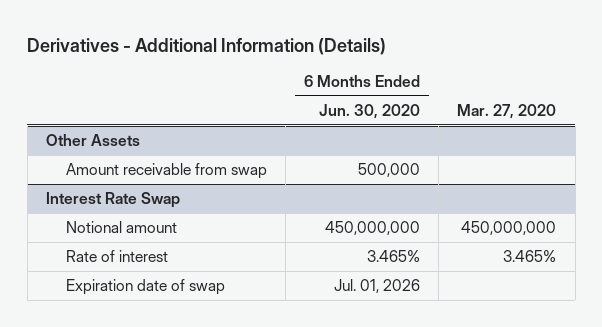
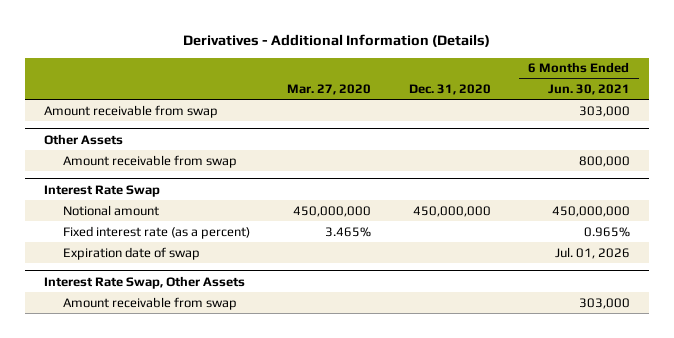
- | 6 Months Ended Jun. 30, 2020 | Mar. 27, 2020
+ | Mar. 27, 2020 | Dec. 31, 2020 | 6 Months Ended Jun. 30, 2021
+ Amount receivable from swap | | | 303,000
@ Interest Rate Swap
- Rate of interest | 3.465% | 3.465%
+ Fixed interest rate (as a percent) | 3.465% | | 0.965%
+ Interest Rate Swap, Other Assets
+ Amount receivable from swap | | | 303,000

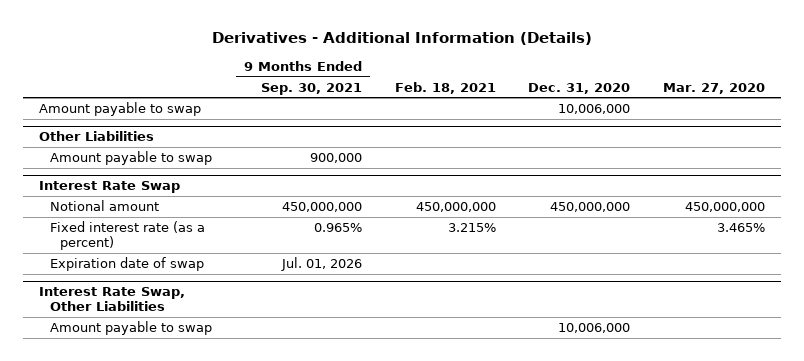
- | Mar. 27, 2020 | Dec. 31, 2020 | 6 Months Ended Jun. 30, 2021
+ | 9 Months Ended Sep. 30, 2021 | Feb. 18, 2021 | Dec. 31, 2020 | Mar. 27, 2020
- Amount receivable from swap | | | 303,000
- Other Assets
- Amount receivable from swap | | | 800,000
+ Amount payable to swap | | | 10,006,000 |
+ Other Liabilities
+ Amount payable to swap | 900,000 | | |
- Interest Rate Swap, Other Assets
- Amount receivable from swap | | | 303,000
+ Interest Rate Swap, Other Liabilities
+ Amount payable to swap | | | 10,006,000 |

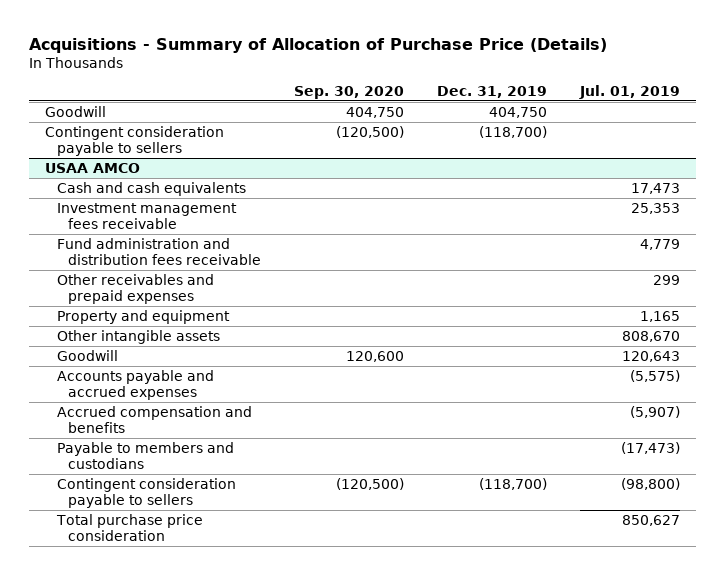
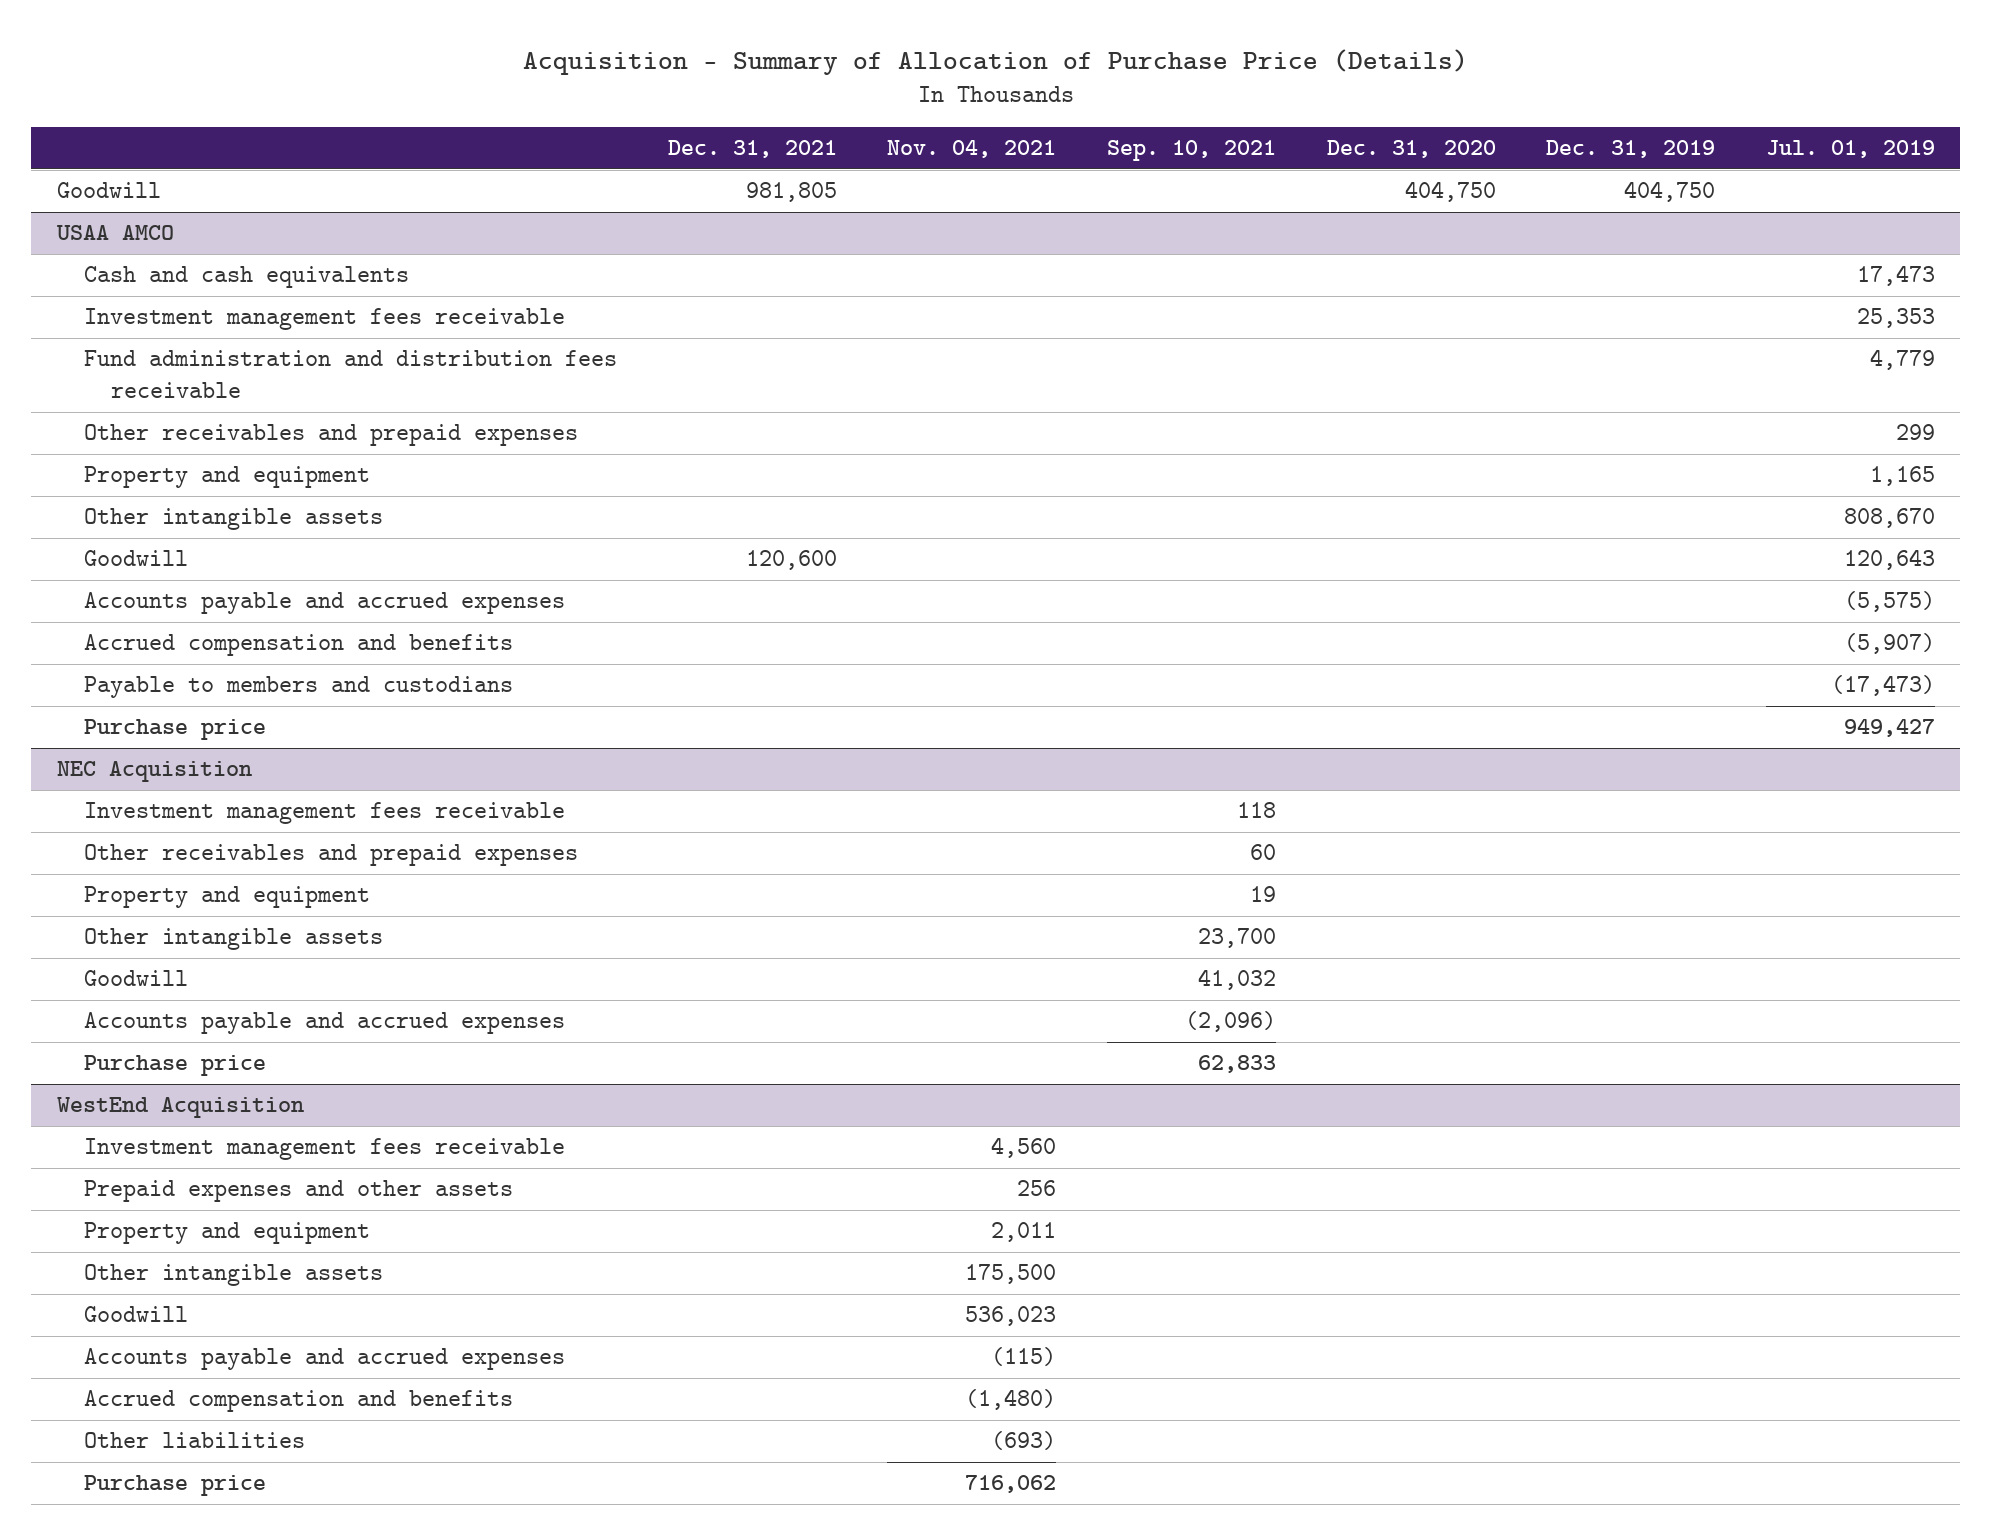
- Acquisitions - Summary of Allocation of Purchase Price (Details)
+ Acquisition - Summary of Allocation of Purchase Price (Details)
- | Sep. 30, 2020 | Dec. 31, 2019 | Jul. 01, 2019
+ | Dec. 31, 2021 | Nov. 04, 2021 | Sep. 10, 2021 | Dec. 31, 2020 | Dec. 31, 2019 | Jul. 01, 2019
- Contingent consideration payable to sellers | (120,500) | (118,700) |
@ USAA AMCO
- Contingent consideration payable to sellers | (120,500) | (118,700) | (98,800)
- Total purchase price consideration | | | 850,627
+ Purchase price | | | | | | 949,427
+ NEC Acquisition
+ Investment management fees receivable | | | 118 | | |
+ Other receivables and prepaid expenses | | | 60 | | |
+ Property and equipment | | | 19 | | |
+ Other intangible assets | | | 23,700 | | |
+ Goodwill | | | 41,032 | | |
+ Accounts payable and accrued expenses | | | (2,096) | | |
+ Purchase price | | | 62,833 | | |
+ WestEnd Acquisition
+ Investment management fees receivable | | 4,560 | | | |
+ Prepaid expenses and other assets | | 256 | | | |
+ Property and equipment | | 2,011 | | | |
+ Other intangible assets | | 175,500 | | | |
+ Goodwill | | 536,023 | | | |
+ Accounts payable and accrued expenses | | (115) | | | |
+ Accrued compensation and benefits | | (1,480) | | | |
+ Other liabilities | | (693) | | | |
+ Purchase price | | 716,062 | | | |

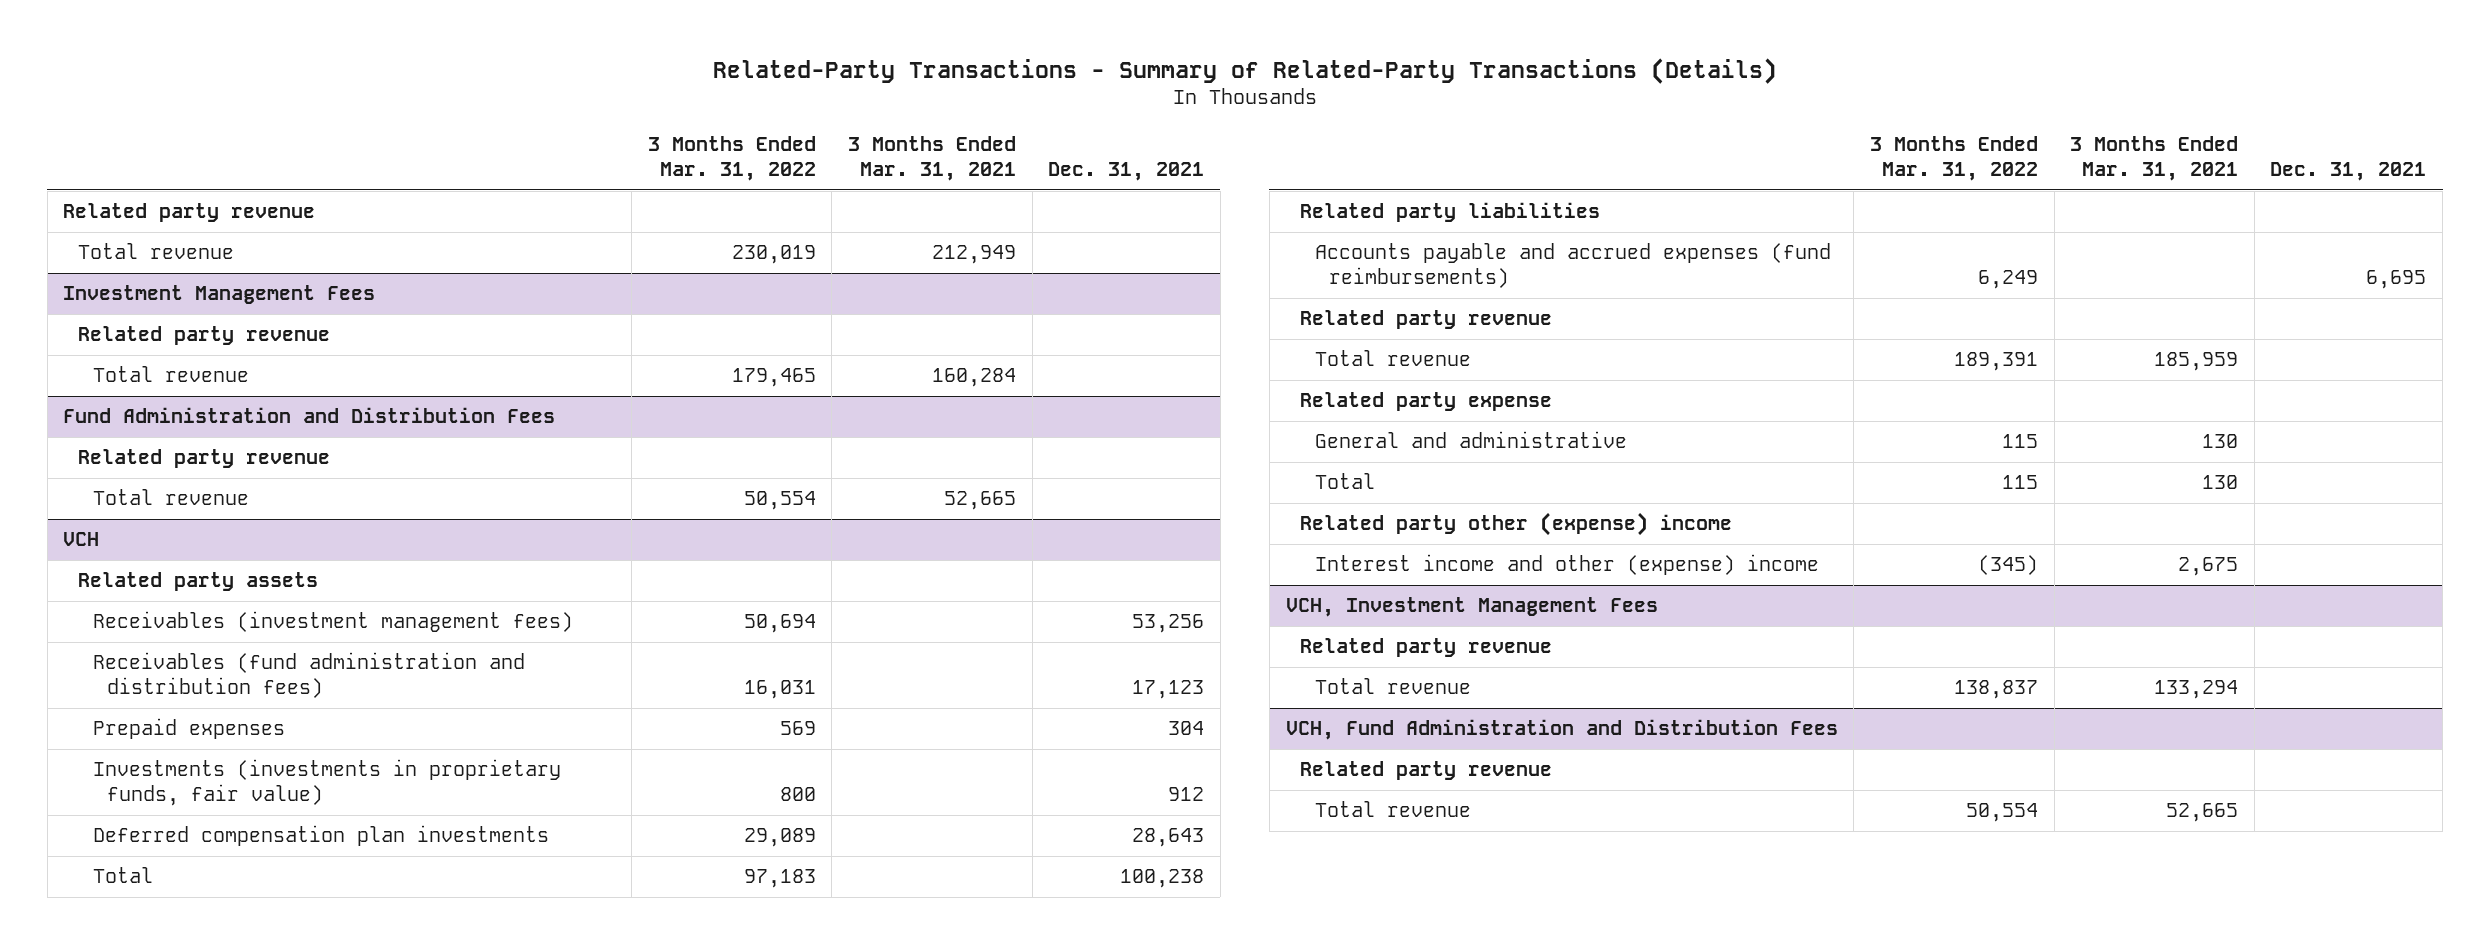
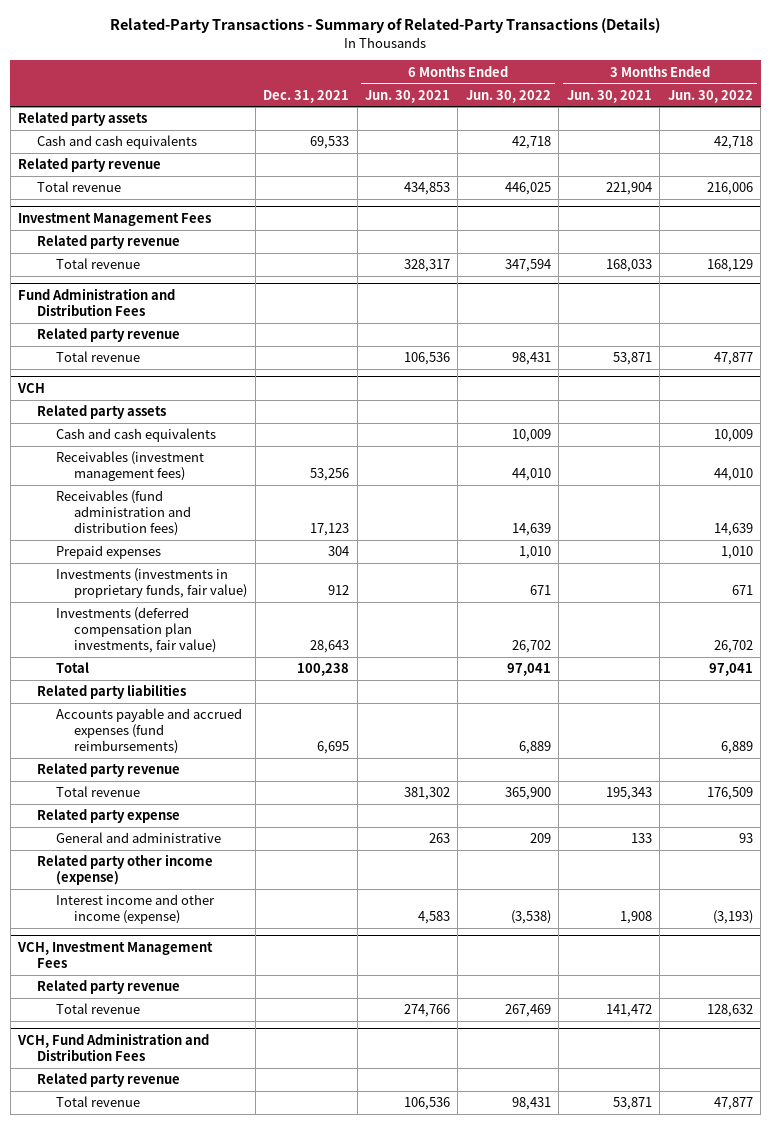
- | 3 Months Ended Mar. 31, 2022 | 3 Months Ended Mar. 31, 2021 | Dec. 31, 2021
+ | Dec. 31, 2021 | 6 Months Ended Jun. 30, 2021 | 6 Months Ended Jun. 30, 2022 | 3 Months Ended Jun. 30, 2021 | 3 Months Ended Jun. 30, 2022
+ Related party assets
+ Cash and cash equivalents | 69,533 | | 42,718 | | 42,718
@ VCH
+ Cash and cash equivalents | | | 10,009 | | 10,009
- Deferred compensation plan investments | 29,089 | | 28,643
+ Investments (deferred compensation plan investments, fair value) | 28,643 | | 26,702 | | 26,702
- Total | 115 | 130 |
- Related party other (expense) income
- Interest income and other (expense) income | (345) | 2,675 |
+ Related party other income (expense)
+ Interest income and other income (expense) | | 4,583 | (3,538) | 1,908 | (3,193)

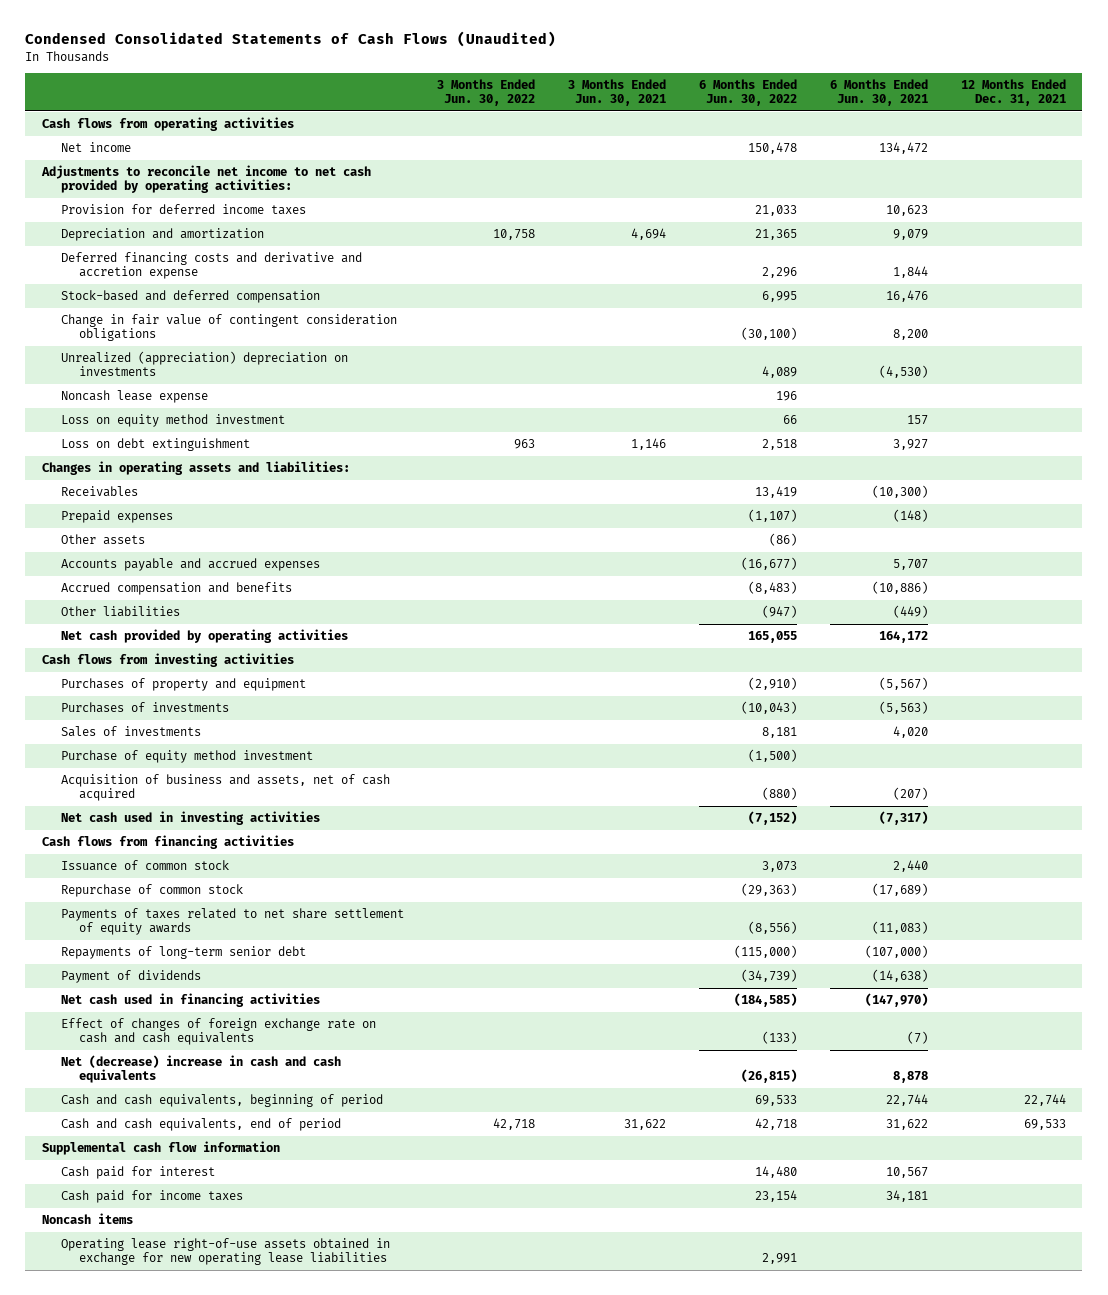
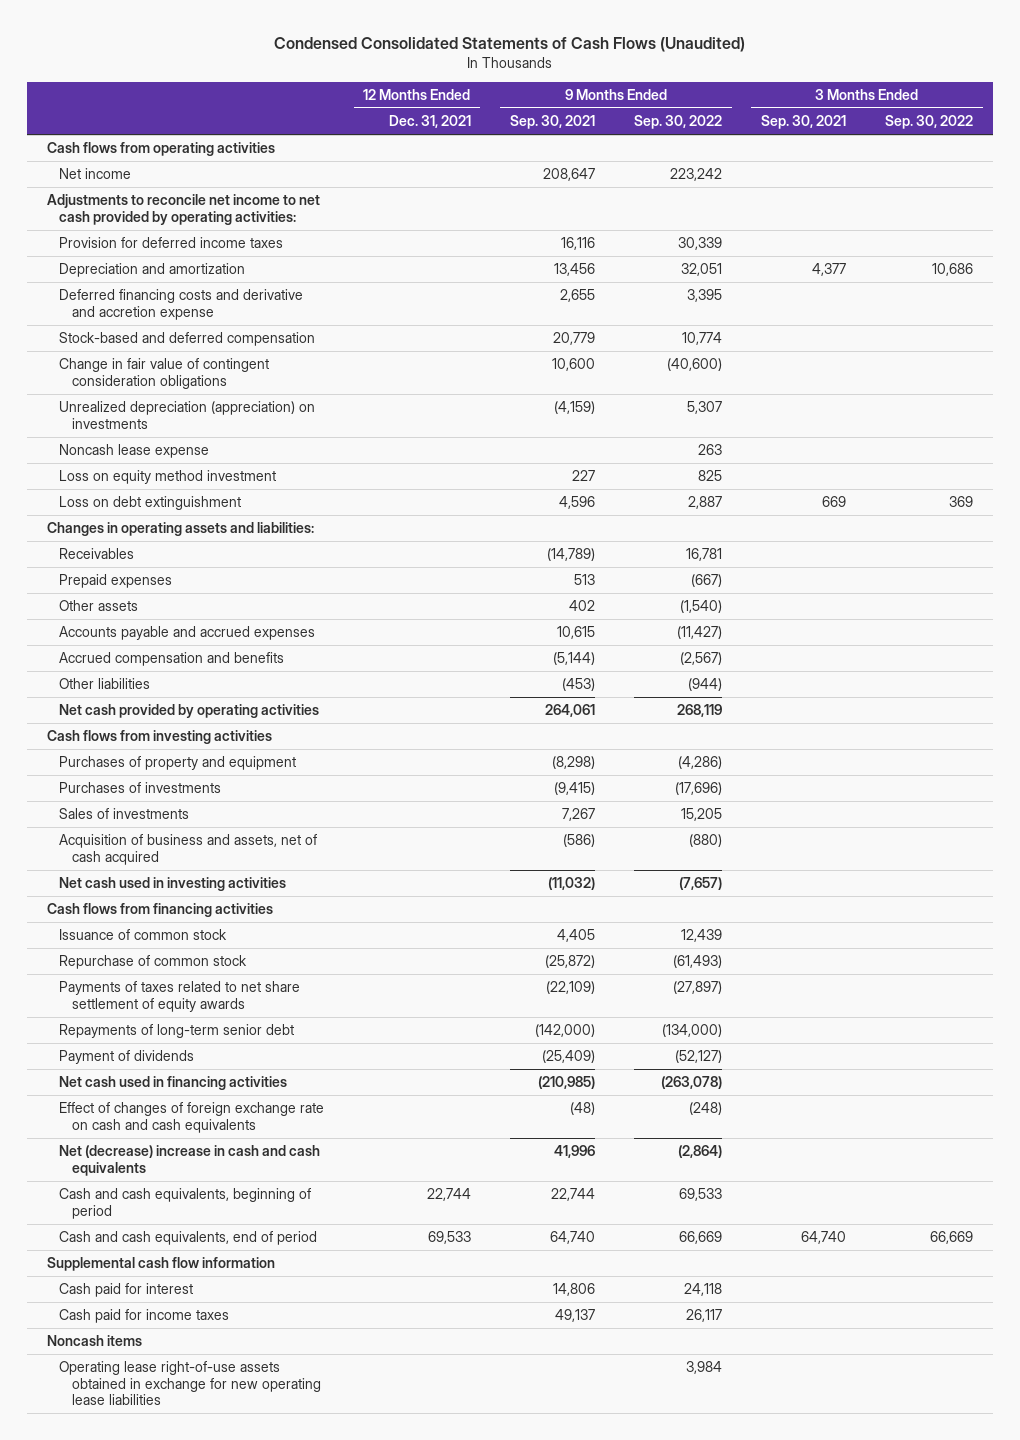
- | 3 Months Ended Jun. 30, 2022 | 3 Months Ended Jun. 30, 2021 | 6 Months Ended Jun. 30, 2022 | 6 Months Ended Jun. 30, 2021 | 12 Months Ended Dec. 31, 2021
+ | 12 Months Ended Dec. 31, 2021 | 9 Months Ended Sep. 30, 2021 | 9 Months Ended Sep. 30, 2022 | 3 Months Ended Sep. 30, 2021 | 3 Months Ended Sep. 30, 2022
- Unrealized (appreciation) depreciation on investments | | | 4,089 | (4,530) |
+ Unrealized depreciation (appreciation) on investments | | (4,159) | 5,307 | |
- Purchase of equity method investment | | | (1,500) | |

